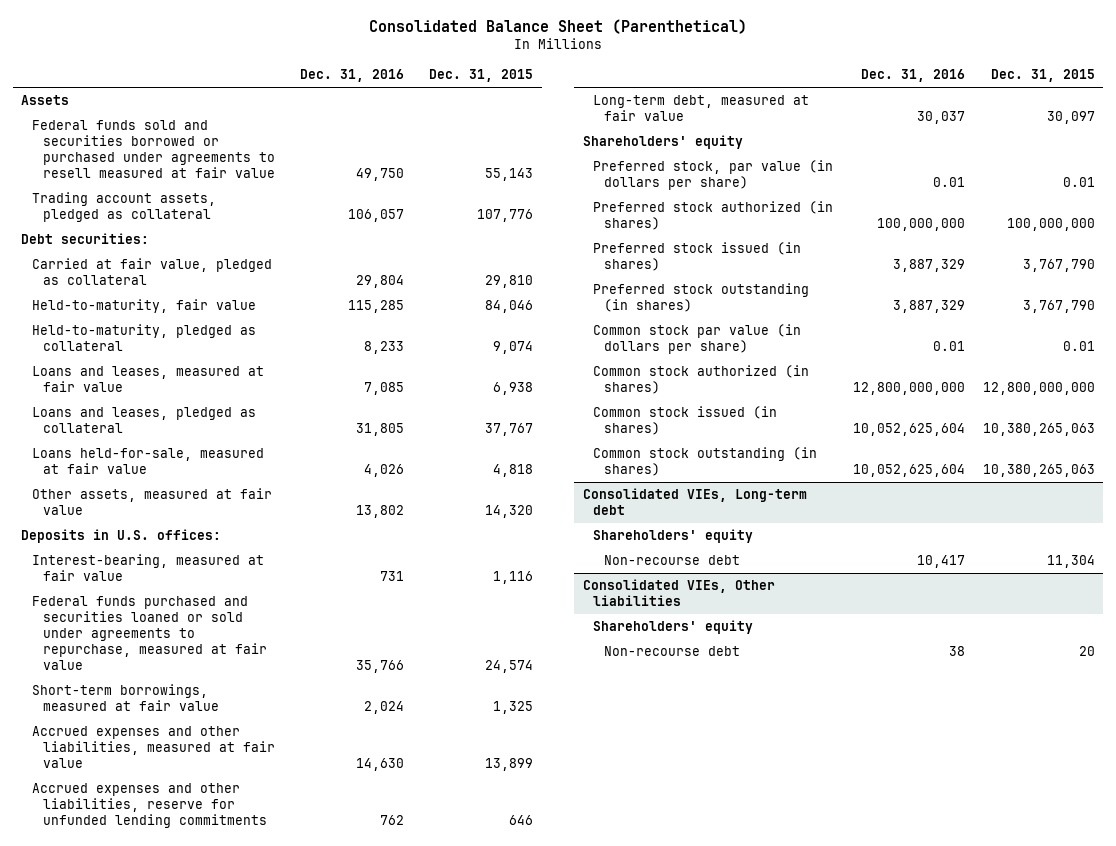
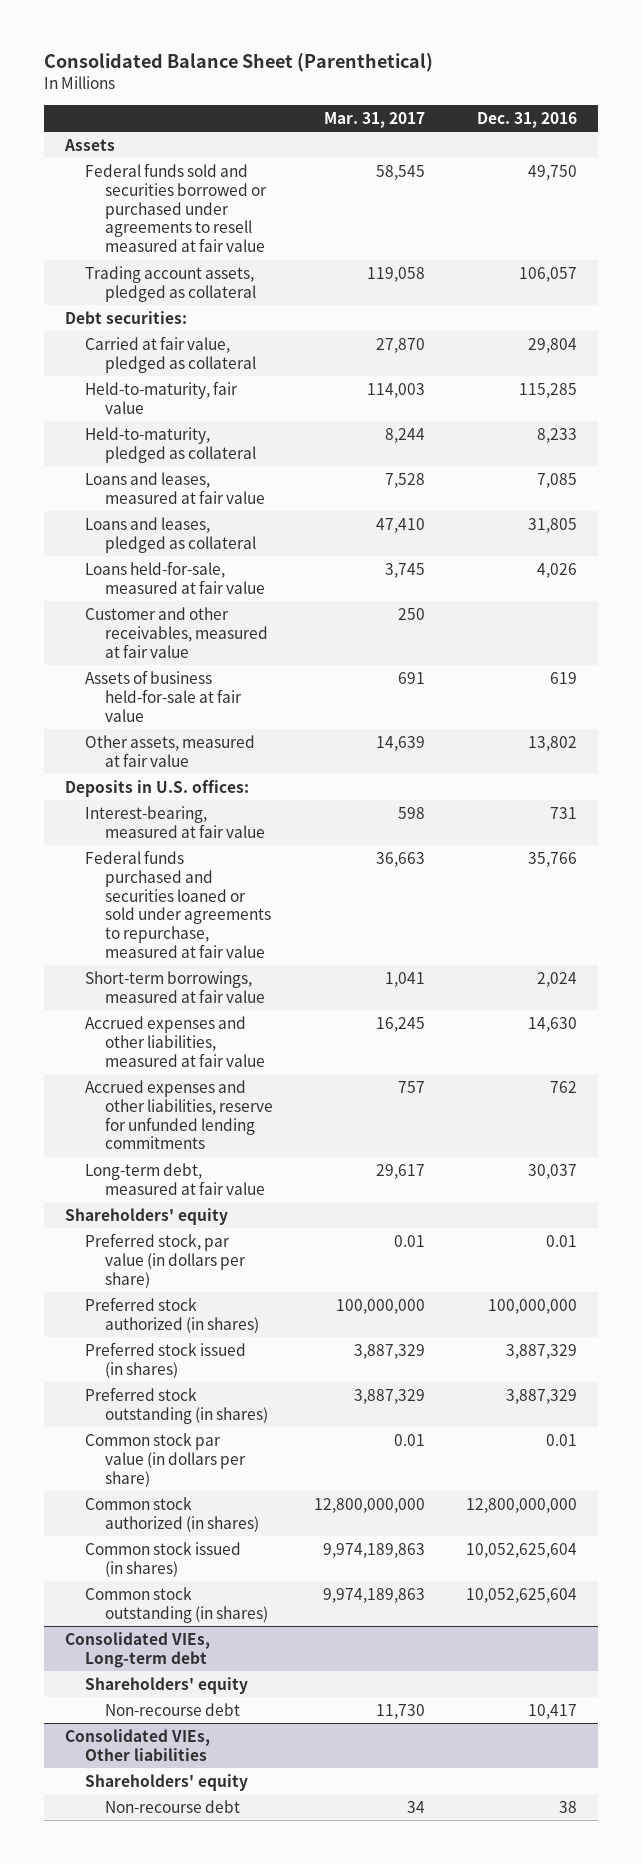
- | Dec. 31, 2016 | Dec. 31, 2015
+ | Mar. 31, 2017 | Dec. 31, 2016
+ Customer and other receivables, measured at fair value | 250 |
+ Assets of business held-for-sale at fair value | 691 | 619

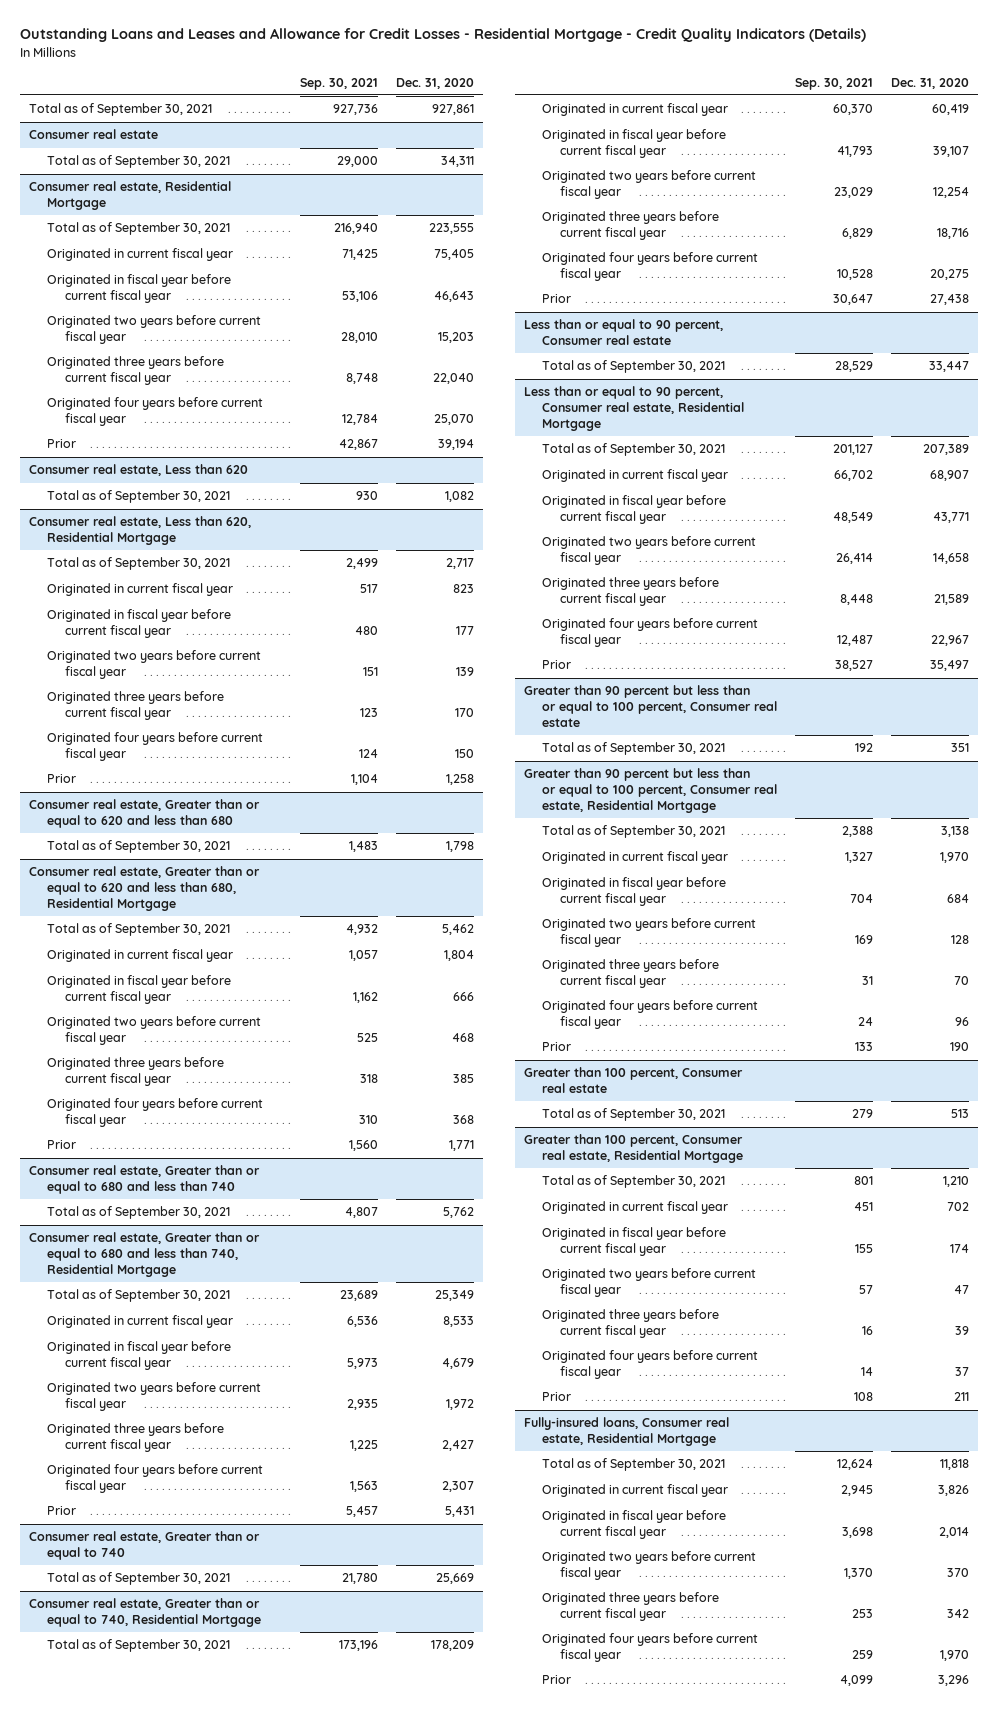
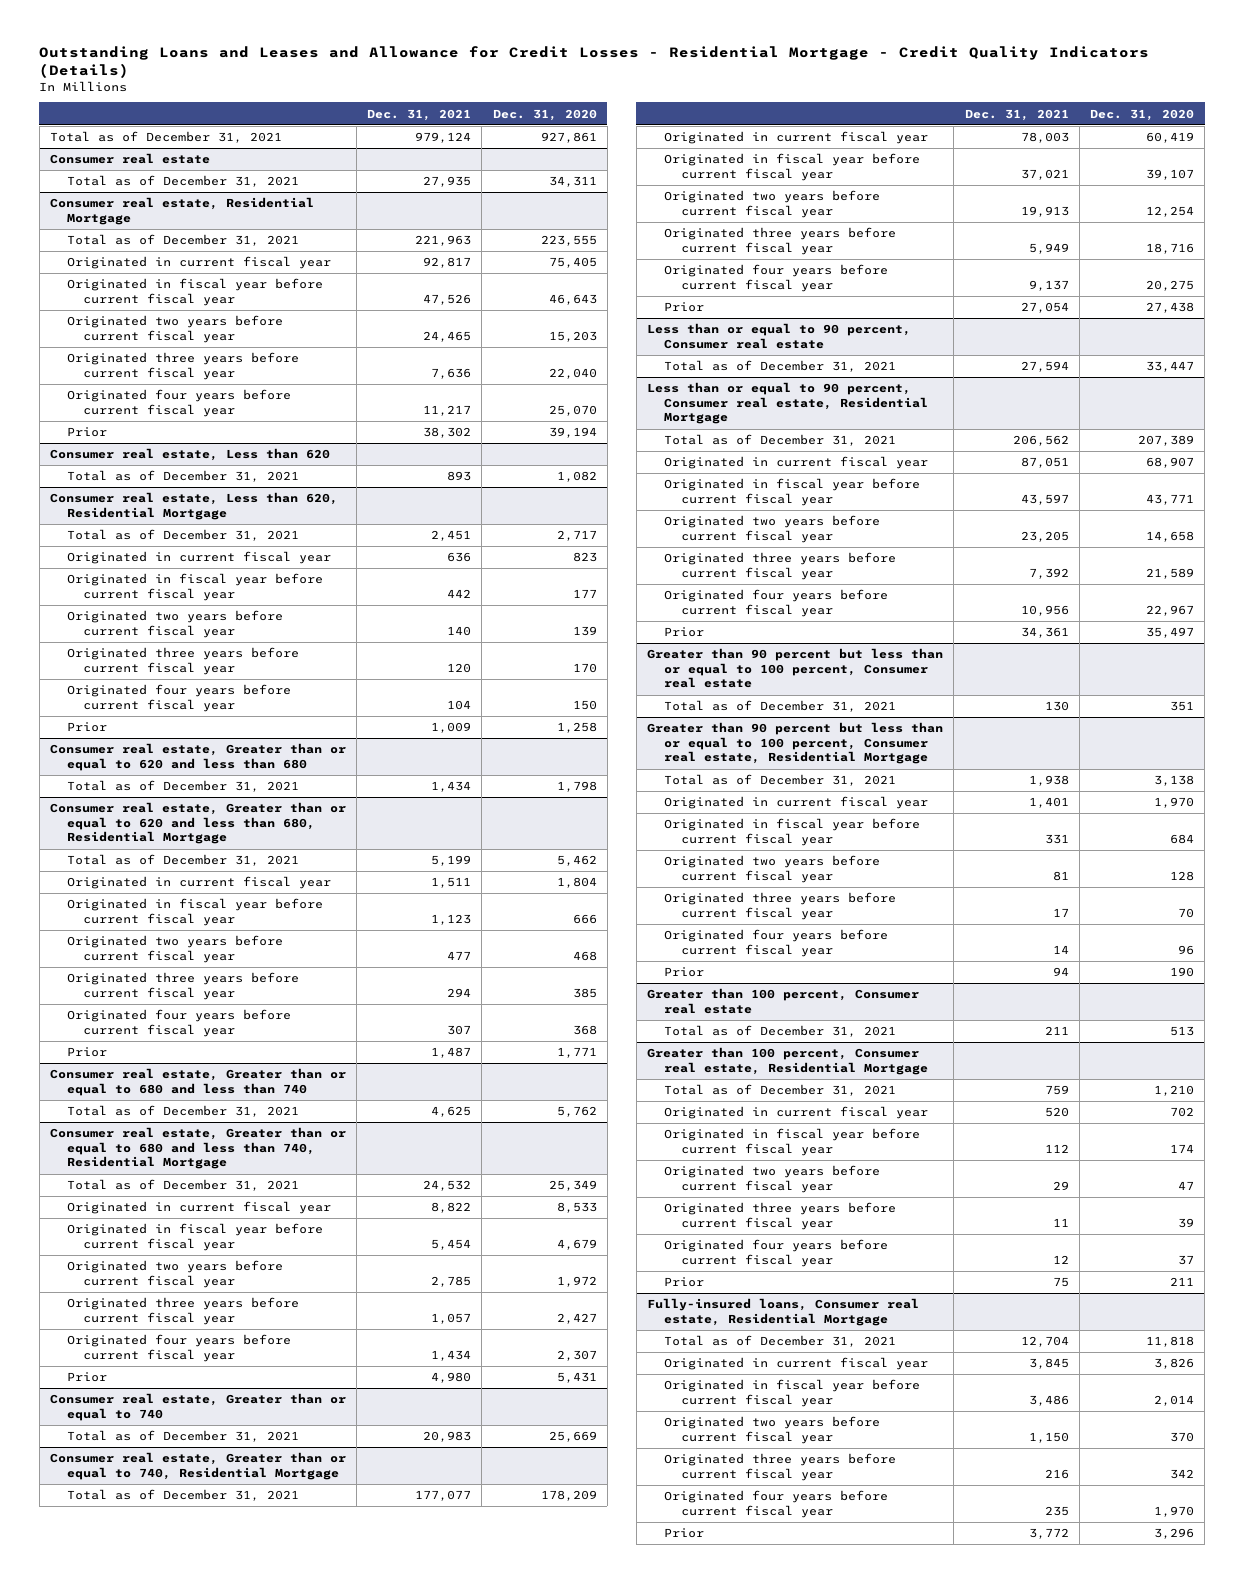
- | Sep. 30, 2021 | Dec. 31, 2020
+ | Dec. 31, 2021 | Dec. 31, 2020
- Total as of September 30, 2021 | 927,736 | 927,861
+ Total as of December 31, 2021 | 979,124 | 927,861
@ Consumer real estate
- Total as of September 30, 2021 | 29,000 | 34,311
+ Total as of December 31, 2021 | 27,935 | 34,311
@ Consumer real estate, Residential Mortgage
- Total as of September 30, 2021 | 216,940 | 223,555
+ Total as of December 31, 2021 | 221,963 | 223,555
@ Consumer real estate, Less than 620
- Total as of September 30, 2021 | 930 | 1,082
+ Total as of December 31, 2021 | 893 | 1,082
@ Consumer real estate, Less than 620, Residential Mortgage
- Total as of September 30, 2021 | 2,499 | 2,717
+ Total as of December 31, 2021 | 2,451 | 2,717
@ Consumer real estate, Greater than or equal to 620 and less than 680
- Total as of September 30, 2021 | 1,483 | 1,798
+ Total as of December 31, 2021 | 1,434 | 1,798
@ Consumer real estate, Greater than or equal to 620 and less than 680, Residential Mortgage
- Total as of September 30, 2021 | 4,932 | 5,462
+ Total as of December 31, 2021 | 5,199 | 5,462
@ Consumer real estate, Greater than or equal to 680 and less than 740
- Total as of September 30, 2021 | 4,807 | 5,762
+ Total as of December 31, 2021 | 4,625 | 5,762
@ Consumer real estate, Greater than or equal to 680 and less than 740, Residential Mortgage
- Total as of September 30, 2021 | 23,689 | 25,349
+ Total as of December 31, 2021 | 24,532 | 25,349
@ Consumer real estate, Greater than or equal to 740
- Total as of September 30, 2021 | 21,780 | 25,669
+ Total as of December 31, 2021 | 20,983 | 25,669
@ Consumer real estate, Greater than or equal to 740, Residential Mortgage
- Total as of September 30, 2021 | 173,196 | 178,209
+ Total as of December 31, 2021 | 177,077 | 178,209
@ Less than or equal to 90 percent, Consumer real estate
- Total as of September 30, 2021 | 28,529 | 33,447
+ Total as of December 31, 2021 | 27,594 | 33,447
@ Less than or equal to 90 percent, Consumer real estate, Residential Mortgage
- Total as of September 30, 2021 | 201,127 | 207,389
+ Total as of December 31, 2021 | 206,562 | 207,389
@ Greater than 90 percent but less than or equal to 100 percent, Consumer real estate
- Total as of September 30, 2021 | 192 | 351
+ Total as of December 31, 2021 | 130 | 351
@ Greater than 90 percent but less than or equal to 100 percent, Consumer real estate, Residential Mortgage
- Total as of September 30, 2021 | 2,388 | 3,138
+ Total as of December 31, 2021 | 1,938 | 3,138
@ Greater than 100 percent, Consumer real estate
- Total as of September 30, 2021 | 279 | 513
+ Total as of December 31, 2021 | 211 | 513
@ Greater than 100 percent, Consumer real estate, Residential Mortgage
- Total as of September 30, 2021 | 801 | 1,210
+ Total as of December 31, 2021 | 759 | 1,210
@ Fully-insured loans, Consumer real estate, Residential Mortgage
- Total as of September 30, 2021 | 12,624 | 11,818
+ Total as of December 31, 2021 | 12,704 | 11,818

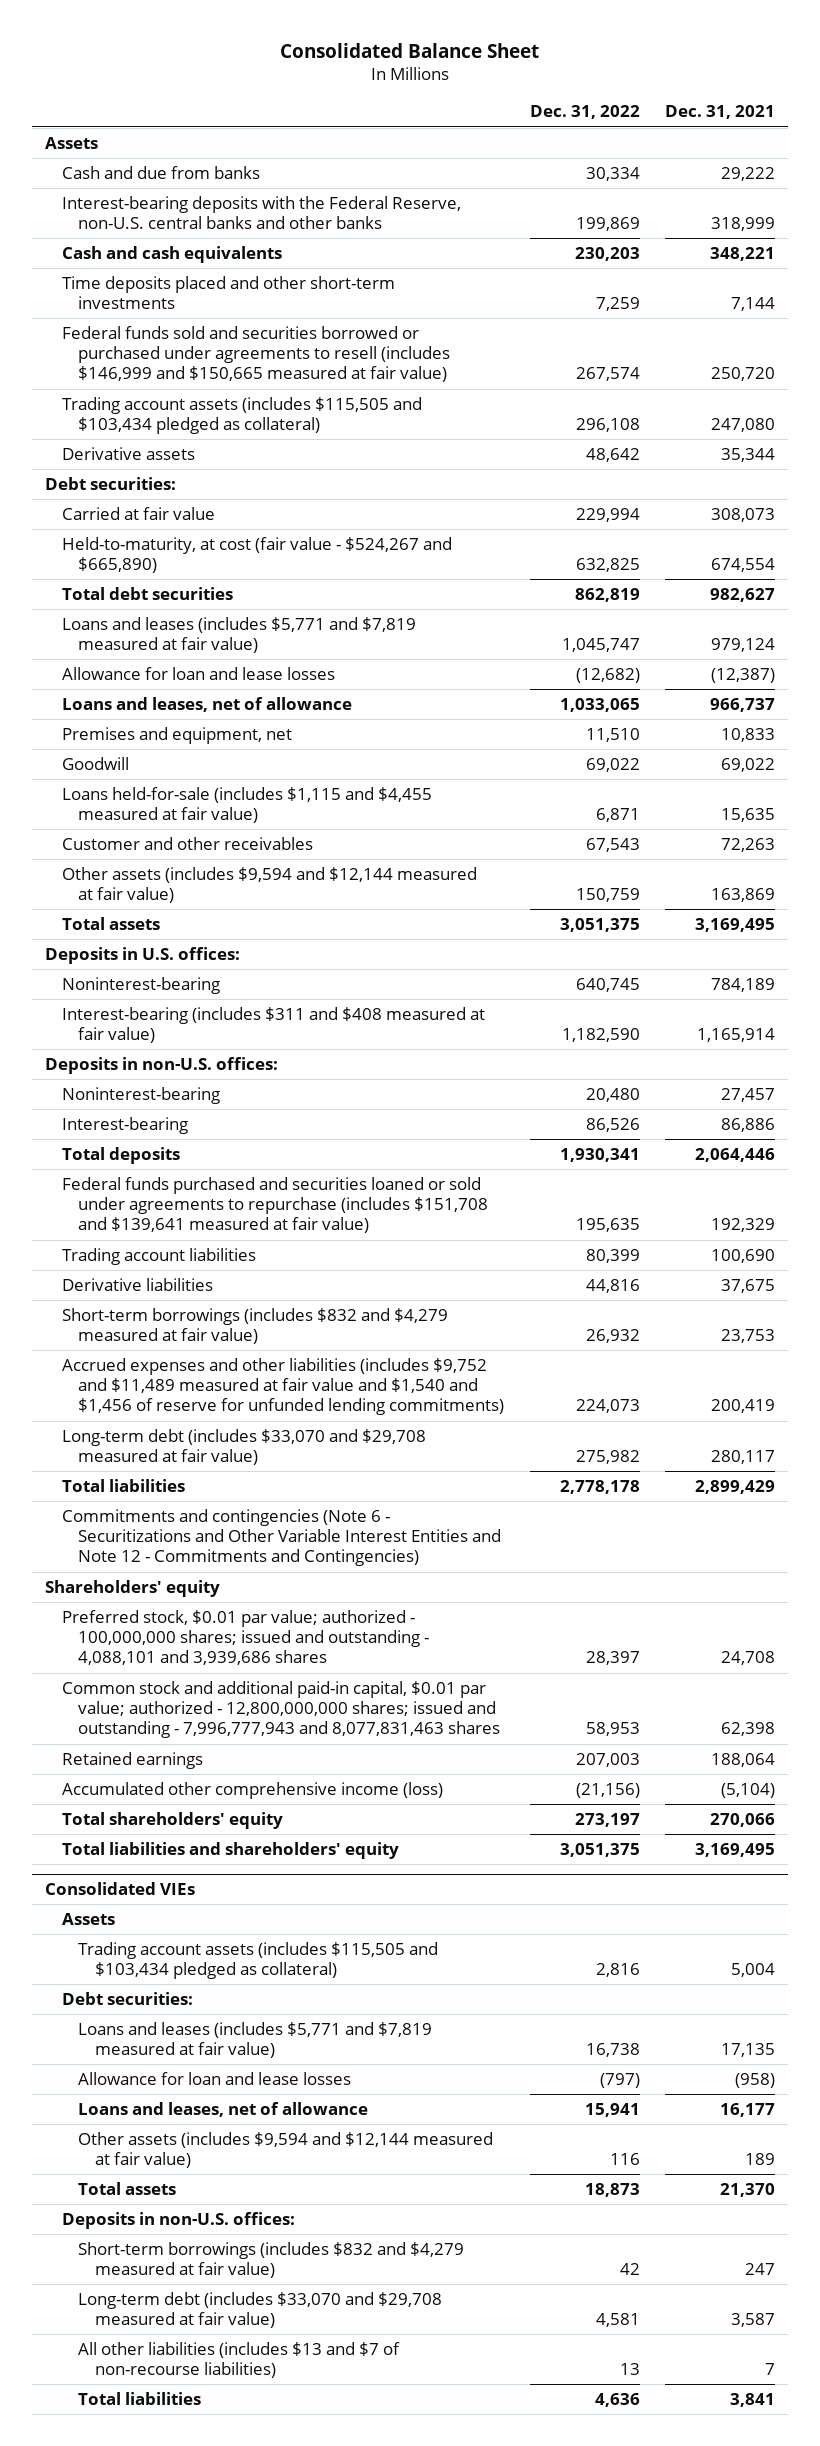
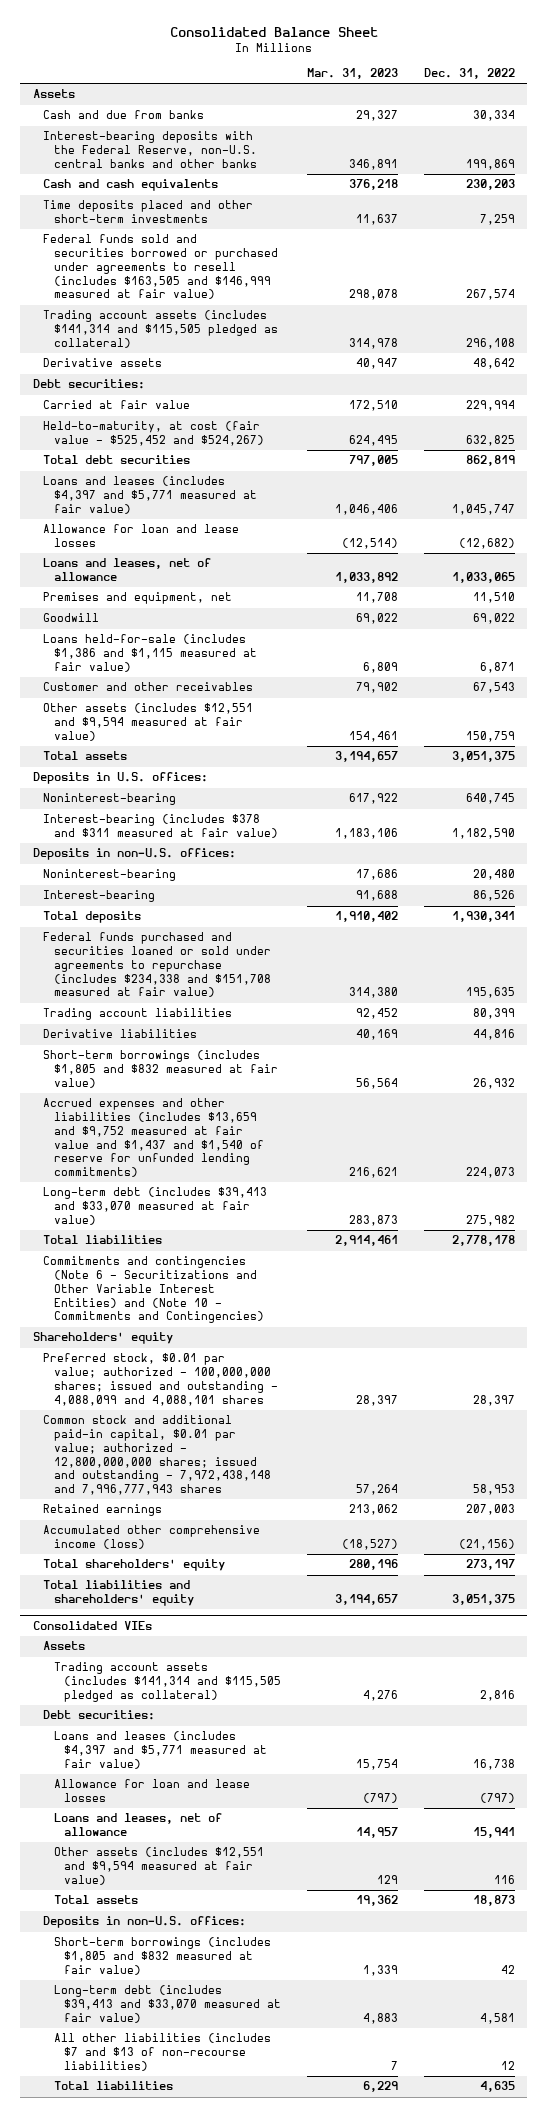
- | Dec. 31, 2022 | Dec. 31, 2021
+ | Mar. 31, 2023 | Dec. 31, 2022
- Federal funds sold and securities borrowed or purchased under agreements to resell (includes $146,999 and $150,665 measured at fair value) | 267,574 | 250,720
- Trading account assets (includes $115,505 and $103,434 pledged as collateral) | 296,108 | 247,080
+ Federal funds sold and securities borrowed or purchased under agreements to resell (includes $163,505 and $146,999 measured at fair value) | 298,078 | 267,574
+ Trading account assets (includes $141,314 and $115,505 pledged as collateral) | 314,978 | 296,108
- Held-to-maturity, at cost (fair value - $524,267 and $665,890) | 632,825 | 674,554
+ Held-to-maturity, at cost (fair value - $525,452 and $524,267) | 624,495 | 632,825
- Loans and leases (includes $5,771 and $7,819 measured at fair value) | 1,045,747 | 979,124
+ Loans and leases (includes $4,397 and $5,771 measured at fair value) | 1,046,406 | 1,045,747
- Loans held-for-sale (includes $1,115 and $4,455 measured at fair value) | 6,871 | 15,635
+ Loans held-for-sale (includes $1,386 and $1,115 measured at fair value) | 6,809 | 6,871
- Other assets (includes $9,594 and $12,144 measured at fair value) | 150,759 | 163,869
+ Other assets (includes $12,551 and $9,594 measured at fair value) | 154,461 | 150,759
- Interest-bearing (includes $311 and $408 measured at fair value) | 1,182,590 | 1,165,914
+ Interest-bearing (includes $378 and $311 measured at fair value) | 1,183,106 | 1,182,590
- Federal funds purchased and securities loaned or sold under agreements to repurchase (includes $151,708 and $139,641 measured at fair value) | 195,635 | 192,329
+ Federal funds purchased and securities loaned or sold under agreements to repurchase (includes $234,338 and $151,708 measured at fair value) | 314,380 | 195,635
- Short-term borrowings (includes $832 and $4,279 measured at fair value) | 26,932 | 23,753
- Accrued expenses and other liabilities (includes $9,752 and $11,489 measured at fair value and $1,540 and $1,456 of reserve for unfunded lending commitments) | 224,073 | 200,419
- Long-term debt (includes $33,070 and $29,708 measured at fair value) | 275,982 | 280,117
+ Short-term borrowings (includes $1,805 and $832 measured at fair value) | 56,564 | 26,932
+ Accrued expenses and other liabilities (includes $13,659 and $9,752 measured at fair value and $1,437 and $1,540 of reserve for unfunded lending commitments) | 216,621 | 224,073
+ Long-term debt (includes $39,413 and $33,070 measured at fair value) | 283,873 | 275,982
- Commitments and contingencies (Note 6 - Securitizations and Other Variable Interest Entities and Note 12 - Commitments and Contingencies)
+ Commitments and contingencies (Note 6 - Securitizations and Other Variable Interest Entities) and (Note 10 - Commitments and Contingencies)
- Preferred stock, $0.01 par value; authorized - 100,000,000 shares; issued and outstanding - 4,088,101 and 3,939,686 shares | 28,397 | 24,708
- Common stock and additional paid-in capital, $0.01 par value; authorized - 12,800,000,000 shares; issued and outstanding - 7,996,777,943 and 8,077,831,463 shares | 58,953 | 62,398
+ Preferred stock, $0.01 par value; authorized - 100,000,000 shares; issued and outstanding - 4,088,099 and 4,088,101 shares | 28,397 | 28,397
+ Common stock and additional paid-in capital, $0.01 par value; authorized - 12,800,000,000 shares; issued and outstanding - 7,972,438,148 and 7,996,777,943 shares | 57,264 | 58,953
@ Consolidated VIEs
- Trading account assets (includes $115,505 and $103,434 pledged as collateral) | 2,816 | 5,004
+ Trading account assets (includes $141,314 and $115,505 pledged as collateral) | 4,276 | 2,816
- Loans and leases (includes $5,771 and $7,819 measured at fair value) | 16,738 | 17,135
+ Loans and leases (includes $4,397 and $5,771 measured at fair value) | 15,754 | 16,738
- Other assets (includes $9,594 and $12,144 measured at fair value) | 116 | 189
+ Other assets (includes $12,551 and $9,594 measured at fair value) | 129 | 116
- Short-term borrowings (includes $832 and $4,279 measured at fair value) | 42 | 247
- Long-term debt (includes $33,070 and $29,708 measured at fair value) | 4,581 | 3,587
- All other liabilities (includes $13 and $7 of non-recourse liabilities) | 13 | 7
- Total liabilities | 4,636 | 3,841
+ Short-term borrowings (includes $1,805 and $832 measured at fair value) | 1,339 | 42
+ Long-term debt (includes $39,413 and $33,070 measured at fair value) | 4,883 | 4,581
+ All other liabilities (includes $7 and $13 of non-recourse liabilities) | 7 | 12
+ Total liabilities | 6,229 | 4,635

